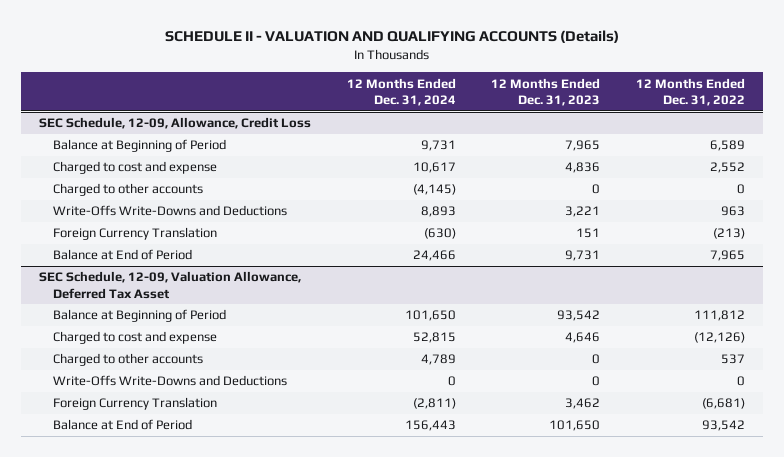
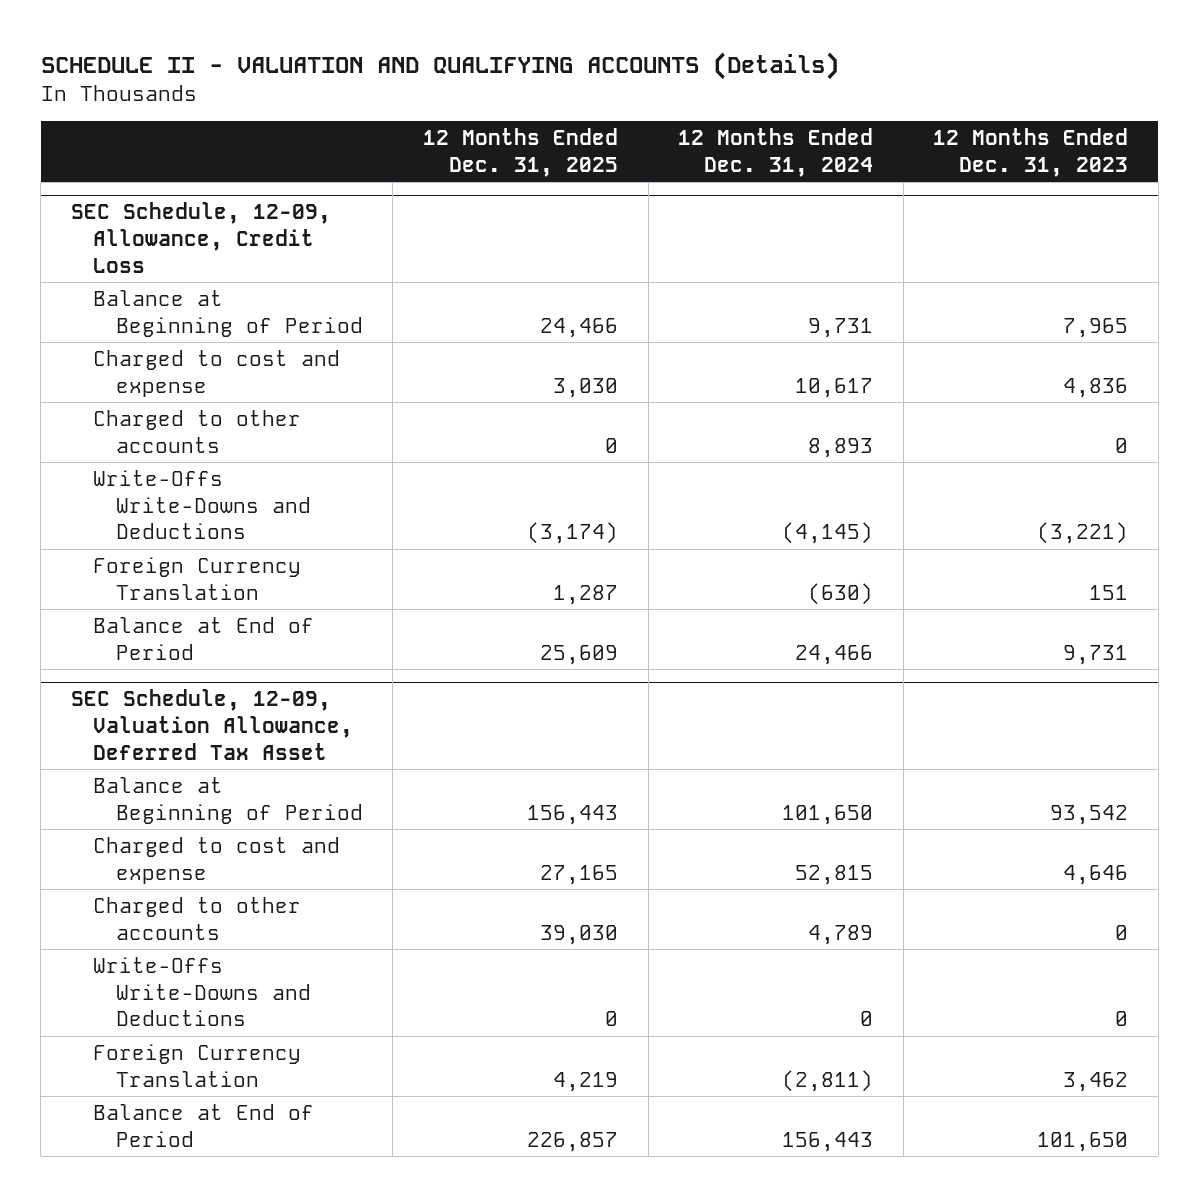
- | 12 Months Ended Dec. 31, 2024 | 12 Months Ended Dec. 31, 2023 | 12 Months Ended Dec. 31, 2022
+ | 12 Months Ended Dec. 31, 2025 | 12 Months Ended Dec. 31, 2024 | 12 Months Ended Dec. 31, 2023
@ SEC Schedule, 12-09, Allowance, Credit Loss
- Charged to other accounts | (4,145) | 0 | 0
- Write-Offs Write-Downs and Deductions | 8,893 | 3,221 | 963
+ Charged to other accounts | 0 | 8,893 | 0
+ Write-Offs Write-Downs and Deductions | (3,174) | (4,145) | (3,221)

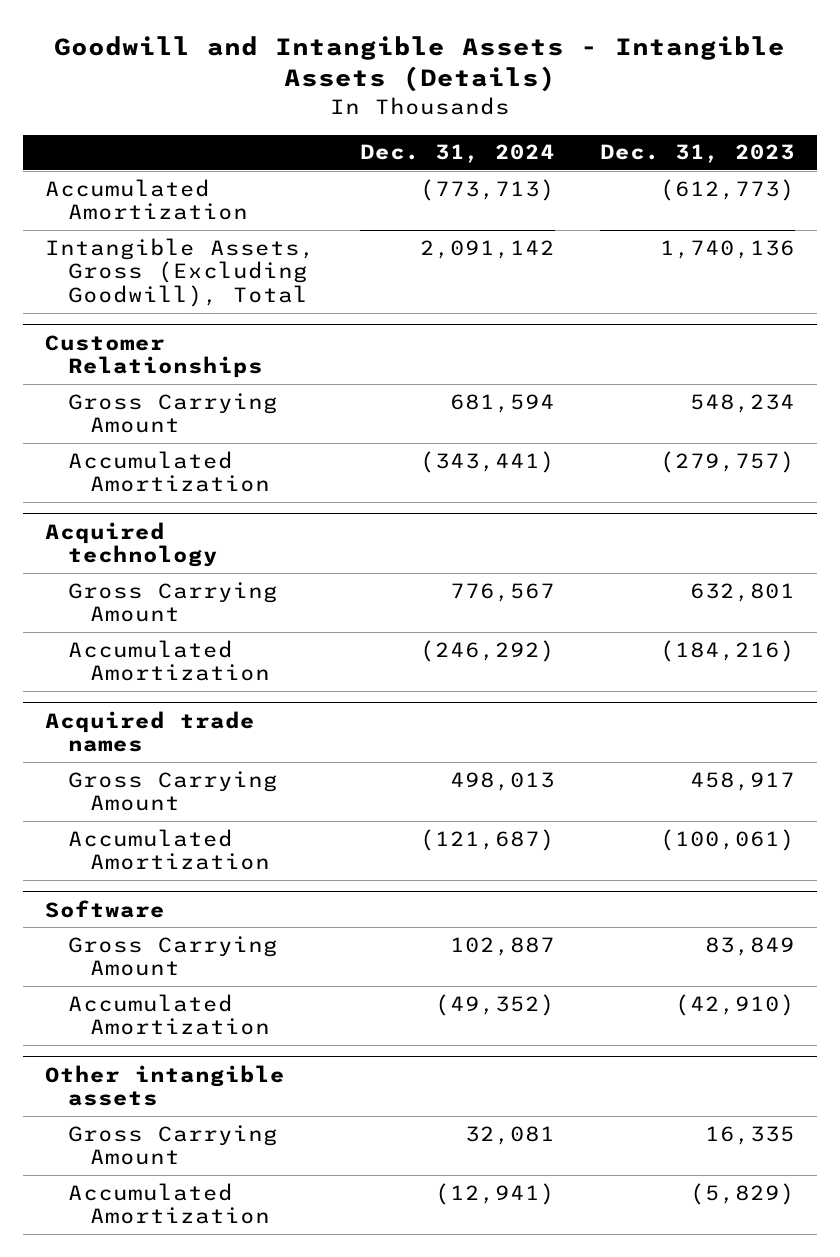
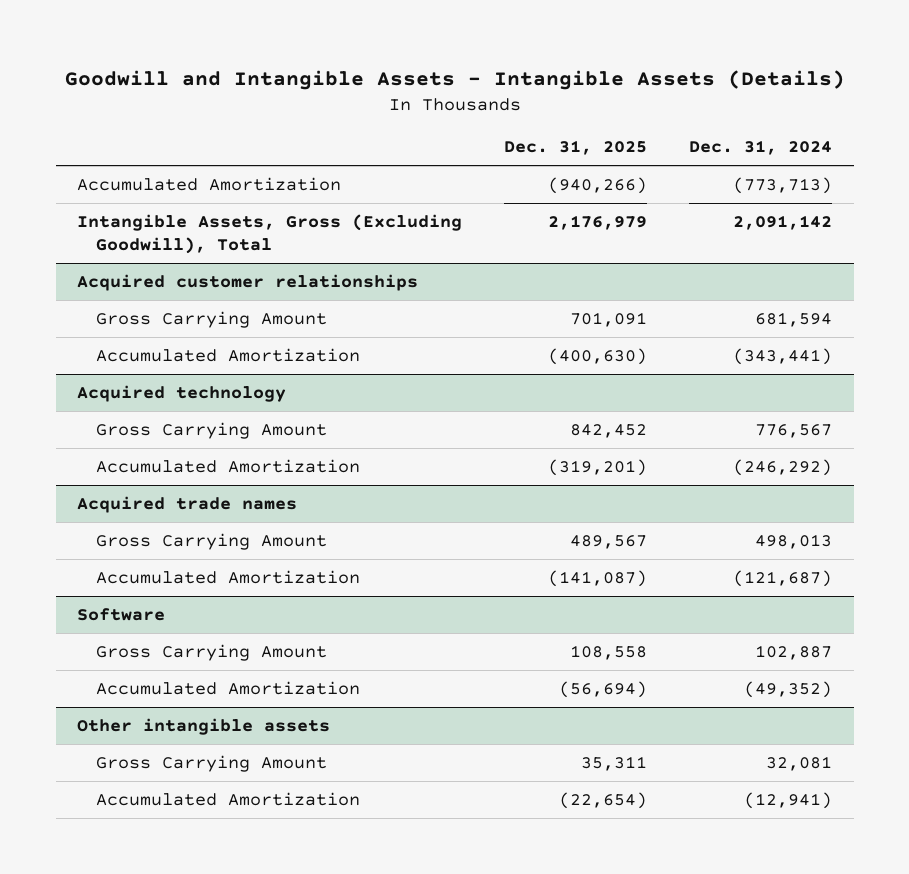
- | Dec. 31, 2024 | Dec. 31, 2023
+ | Dec. 31, 2025 | Dec. 31, 2024
- Customer Relationships
+ Acquired customer relationships

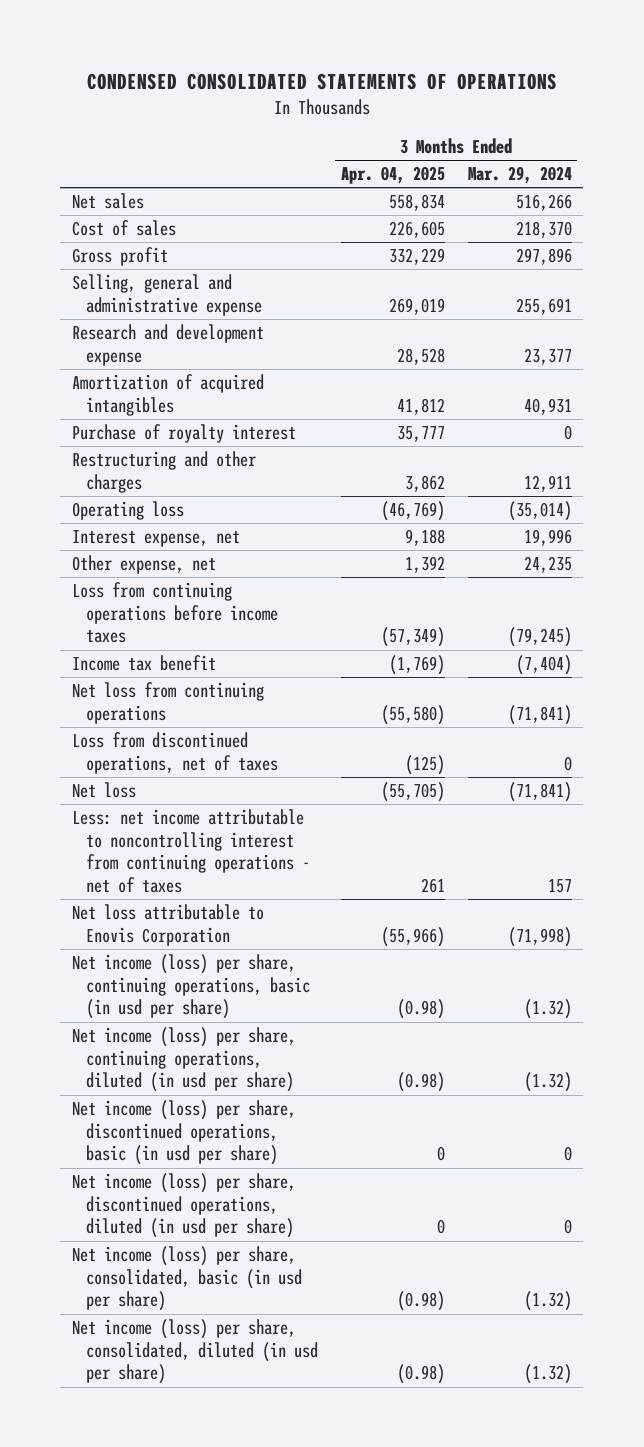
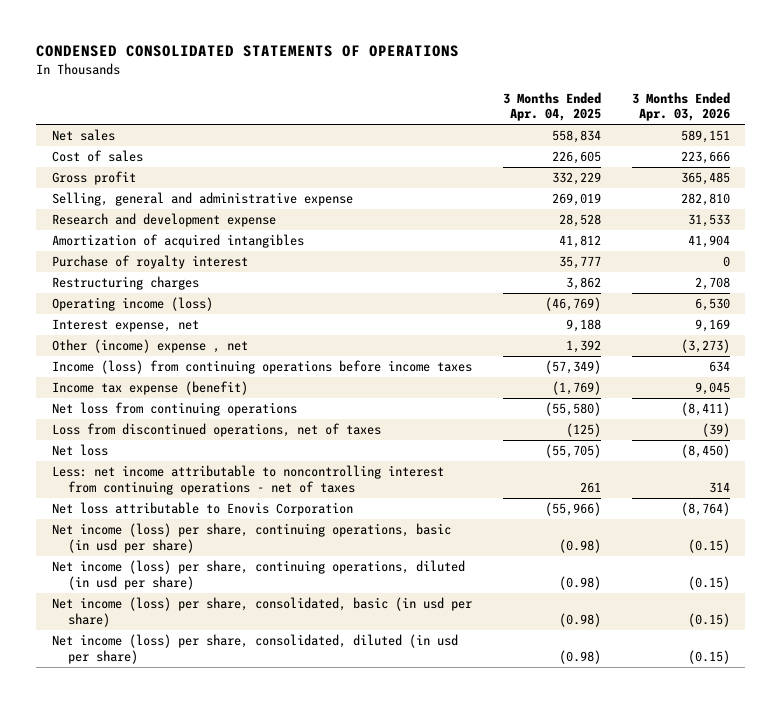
- | 3 Months Ended Apr. 04, 2025 | 3 Months Ended Mar. 29, 2024
+ | 3 Months Ended Apr. 04, 2025 | 3 Months Ended Apr. 03, 2026
- Restructuring and other charges | 3,862 | 12,911
- Operating loss | (46,769) | (35,014)
+ Restructuring charges | 3,862 | 2,708
+ Operating income (loss) | (46,769) | 6,530
- Other expense, net | 1,392 | 24,235
- Loss from continuing operations before income taxes | (57,349) | (79,245)
- Income tax benefit | (1,769) | (7,404)
+ Other (income) expense , net | 1,392 | (3,273)
+ Income (loss) from continuing operations before income taxes | (57,349) | 634
+ Income tax expense (benefit) | (1,769) | 9,045
- Net income (loss) per share, discontinued operations, basic (in usd per share) | 0 | 0
- Net income (loss) per share, discontinued operations, diluted (in usd per share) | 0 | 0

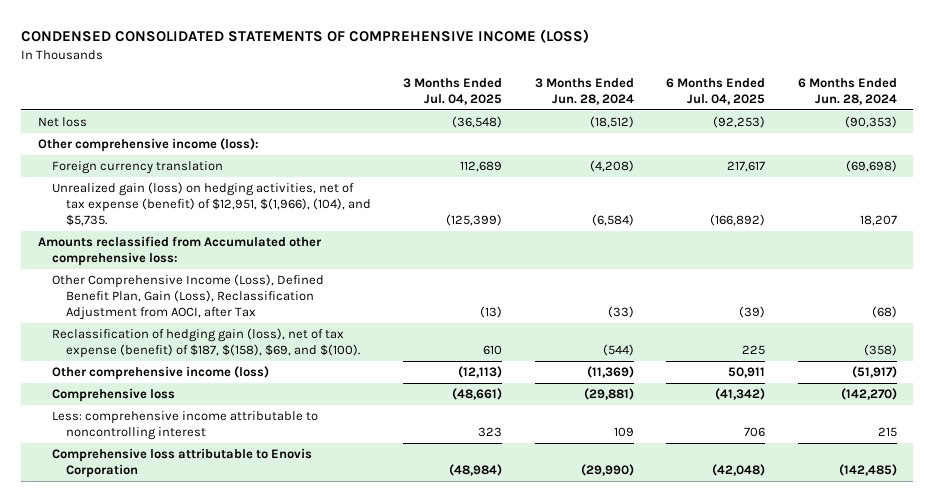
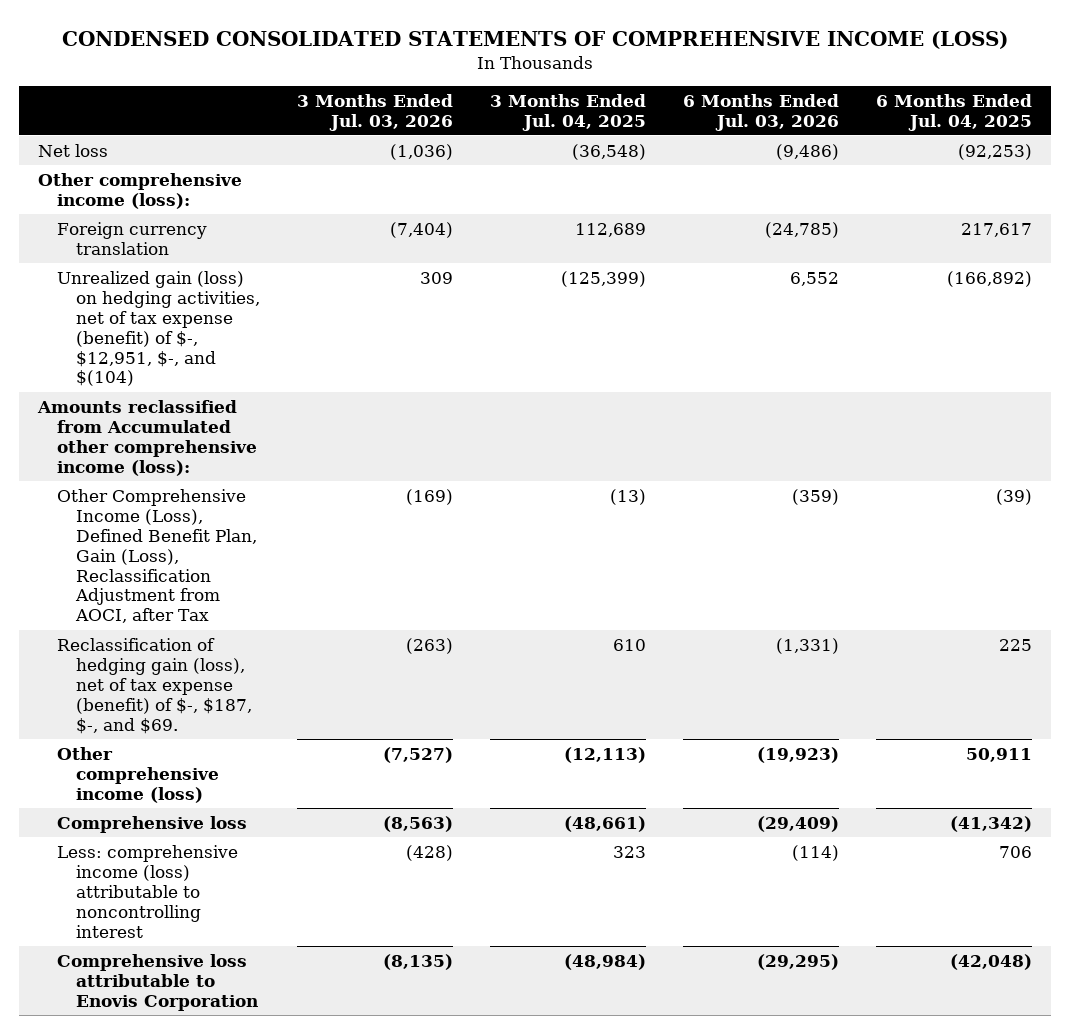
- | 3 Months Ended Jul. 04, 2025 | 3 Months Ended Jun. 28, 2024 | 6 Months Ended Jul. 04, 2025 | 6 Months Ended Jun. 28, 2024
+ | 3 Months Ended Jul. 03, 2026 | 3 Months Ended Jul. 04, 2025 | 6 Months Ended Jul. 03, 2026 | 6 Months Ended Jul. 04, 2025
- Unrealized gain (loss) on hedging activities, net of tax expense (benefit) of $12,951, $(1,966), (104), and $5,735. | (125,399) | (6,584) | (166,892) | 18,207
- Amounts reclassified from Accumulated other comprehensive loss:
+ Unrealized gain (loss) on hedging activities, net of tax expense (benefit) of $-, $12,951, $-, and $(104) | 309 | (125,399) | 6,552 | (166,892)
+ Amounts reclassified from Accumulated other comprehensive income (loss):
- Reclassification of hedging gain (loss), net of tax expense (benefit) of $187, $(158), $69, and $(100). | 610 | (544) | 225 | (358)
+ Reclassification of hedging gain (loss), net of tax expense (benefit) of $-, $187, $-, and $69. | (263) | 610 | (1,331) | 225
- Less: comprehensive income attributable to noncontrolling interest | 323 | 109 | 706 | 215
+ Less: comprehensive income (loss) attributable to noncontrolling interest | (428) | 323 | (114) | 706

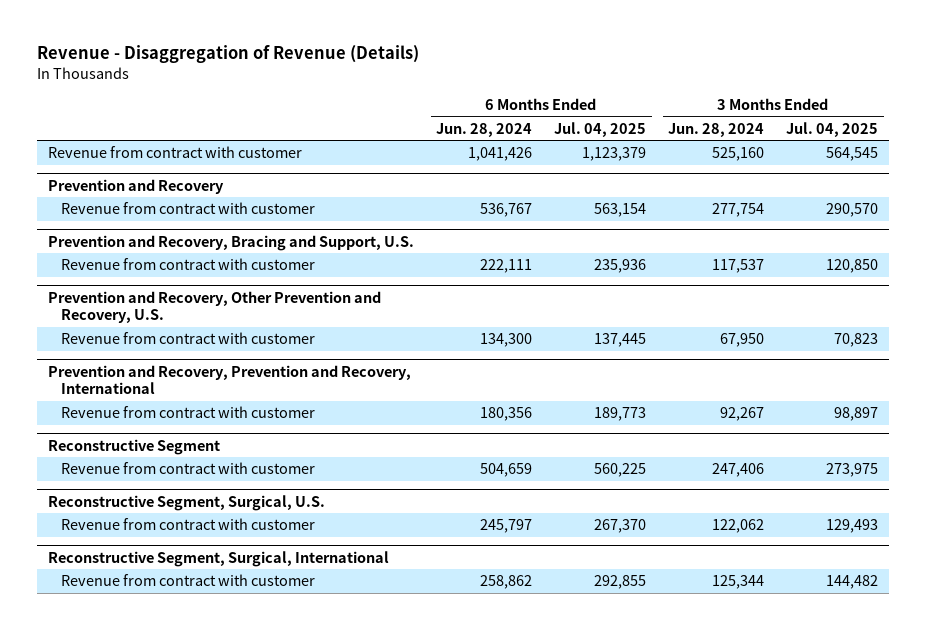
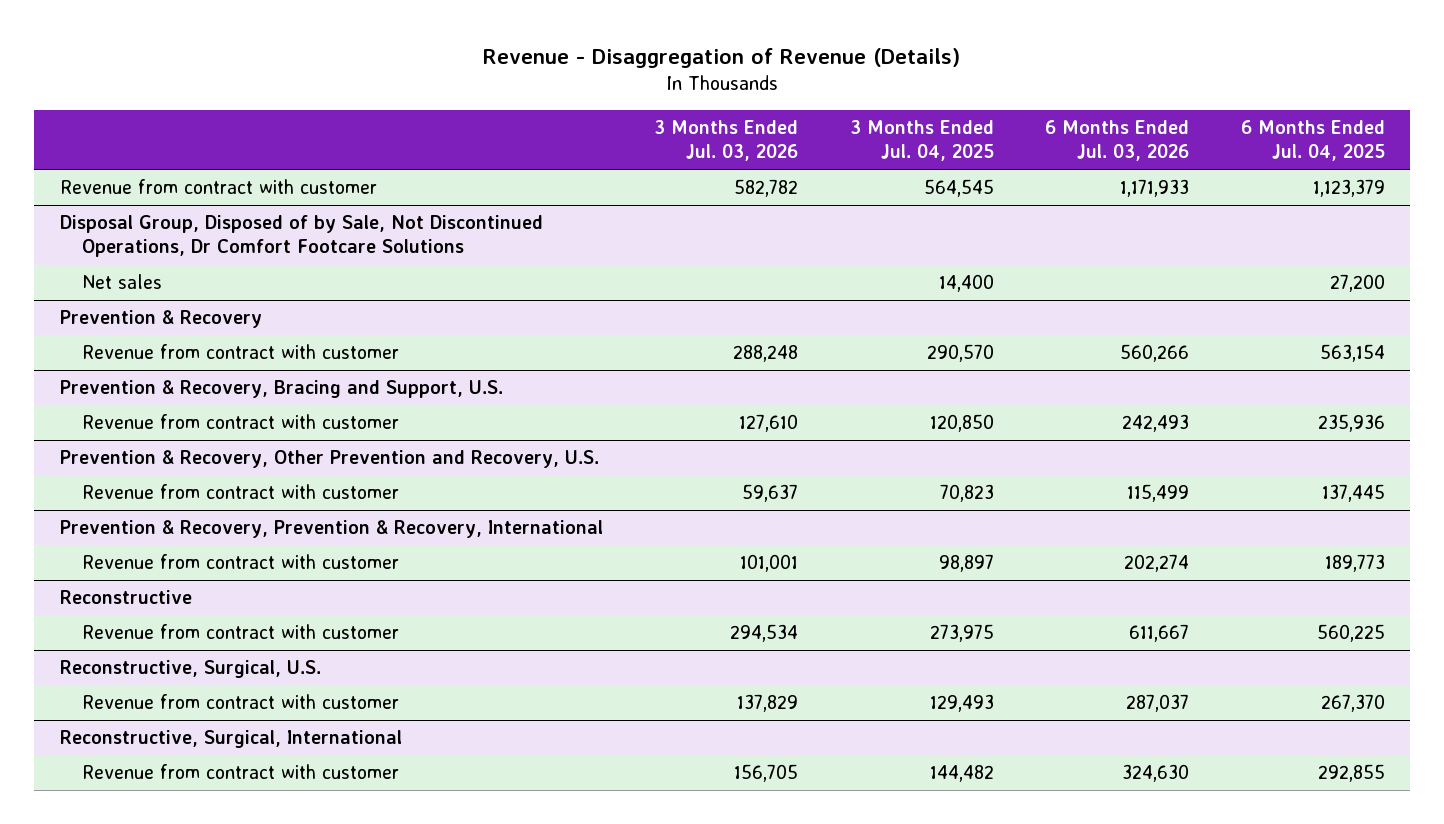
- | 6 Months Ended Jun. 28, 2024 | 6 Months Ended Jul. 04, 2025 | 3 Months Ended Jun. 28, 2024 | 3 Months Ended Jul. 04, 2025
+ | 3 Months Ended Jul. 03, 2026 | 3 Months Ended Jul. 04, 2025 | 6 Months Ended Jul. 03, 2026 | 6 Months Ended Jul. 04, 2025
- Prevention and Recovery
+ Disposal Group, Disposed of by Sale, Not Discontinued Operations, Dr Comfort Footcare Solutions
+ Net sales | | 14,400 | | 27,200
+ Prevention & Recovery
- Prevention and Recovery, Bracing and Support, U.S.
+ Prevention & Recovery, Bracing and Support, U.S.
- Prevention and Recovery, Other Prevention and Recovery, U.S.
+ Prevention & Recovery, Other Prevention and Recovery, U.S.
- Prevention and Recovery, Prevention and Recovery, International
+ Prevention & Recovery, Prevention & Recovery, International
- Reconstructive Segment
+ Reconstructive
- Reconstructive Segment, Surgical, U.S.
+ Reconstructive, Surgical, U.S.
- Reconstructive Segment, Surgical, International
+ Reconstructive, Surgical, International

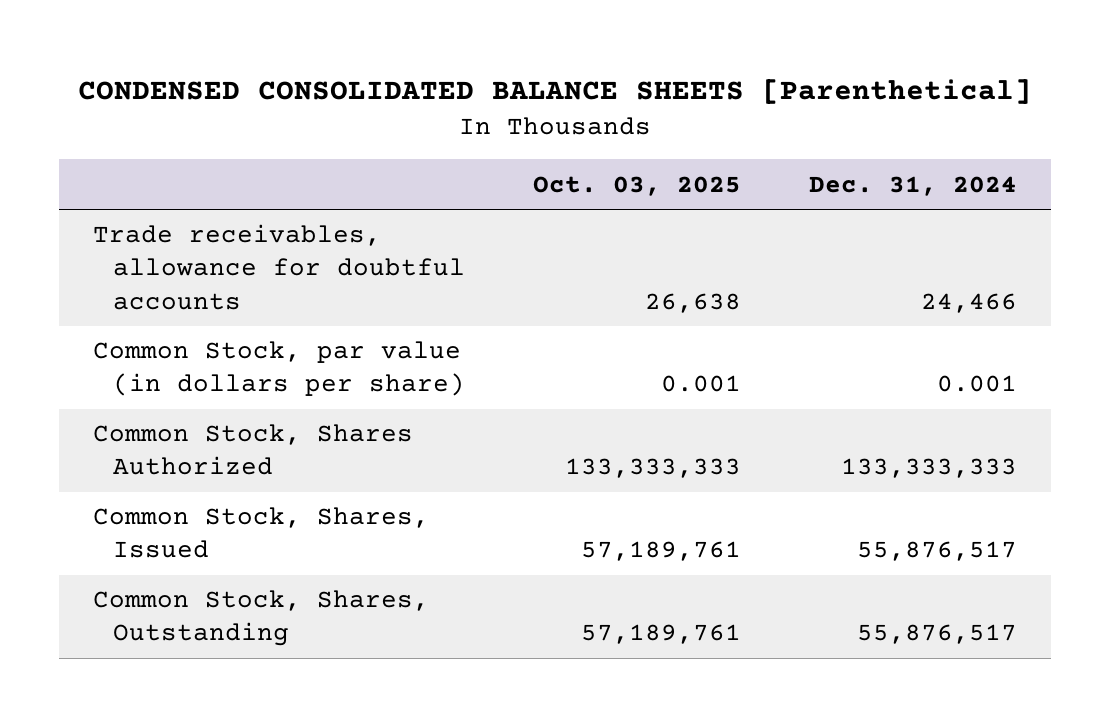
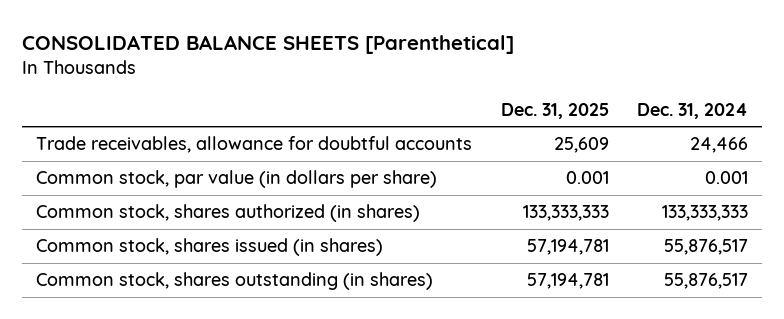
- CONDENSED CONSOLIDATED BALANCE SHEETS [Parenthetical]
+ CONSOLIDATED BALANCE SHEETS [Parenthetical]
- | Oct. 03, 2025 | Dec. 31, 2024
+ | Dec. 31, 2025 | Dec. 31, 2024
- Common Stock, par value (in dollars per share) | 0.001 | 0.001
- Common Stock, Shares Authorized | 133,333,333 | 133,333,333
- Common Stock, Shares, Issued | 57,189,761 | 55,876,517
- Common Stock, Shares, Outstanding | 57,189,761 | 55,876,517
+ Common stock, par value (in dollars per share) | 0.001 | 0.001
+ Common stock, shares authorized (in shares) | 133,333,333 | 133,333,333
+ Common stock, shares issued (in shares) | 57,194,781 | 55,876,517
+ Common stock, shares outstanding (in shares) | 57,194,781 | 55,876,517

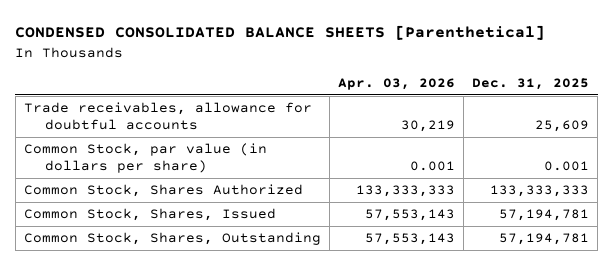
- CONSOLIDATED BALANCE SHEETS [Parenthetical]
+ CONDENSED CONSOLIDATED BALANCE SHEETS [Parenthetical]
- | Dec. 31, 2025 | Dec. 31, 2024
+ | Apr. 03, 2026 | Dec. 31, 2025
- Common stock, par value (in dollars per share) | 0.001 | 0.001
- Common stock, shares authorized (in shares) | 133,333,333 | 133,333,333
- Common stock, shares issued (in shares) | 57,194,781 | 55,876,517
- Common stock, shares outstanding (in shares) | 57,194,781 | 55,876,517
+ Common Stock, par value (in dollars per share) | 0.001 | 0.001
+ Common Stock, Shares Authorized | 133,333,333 | 133,333,333
+ Common Stock, Shares, Issued | 57,553,143 | 57,194,781
+ Common Stock, Shares, Outstanding | 57,553,143 | 57,194,781

